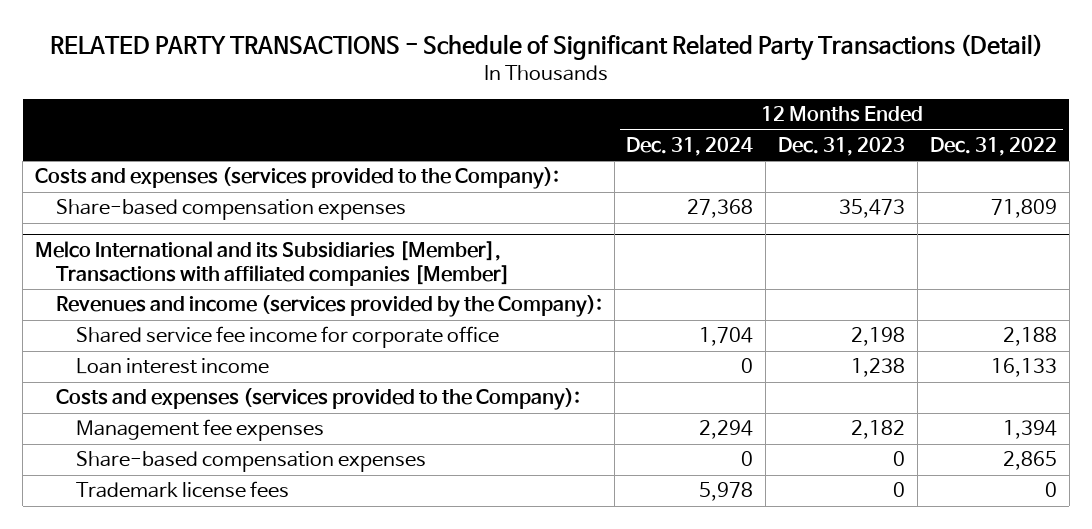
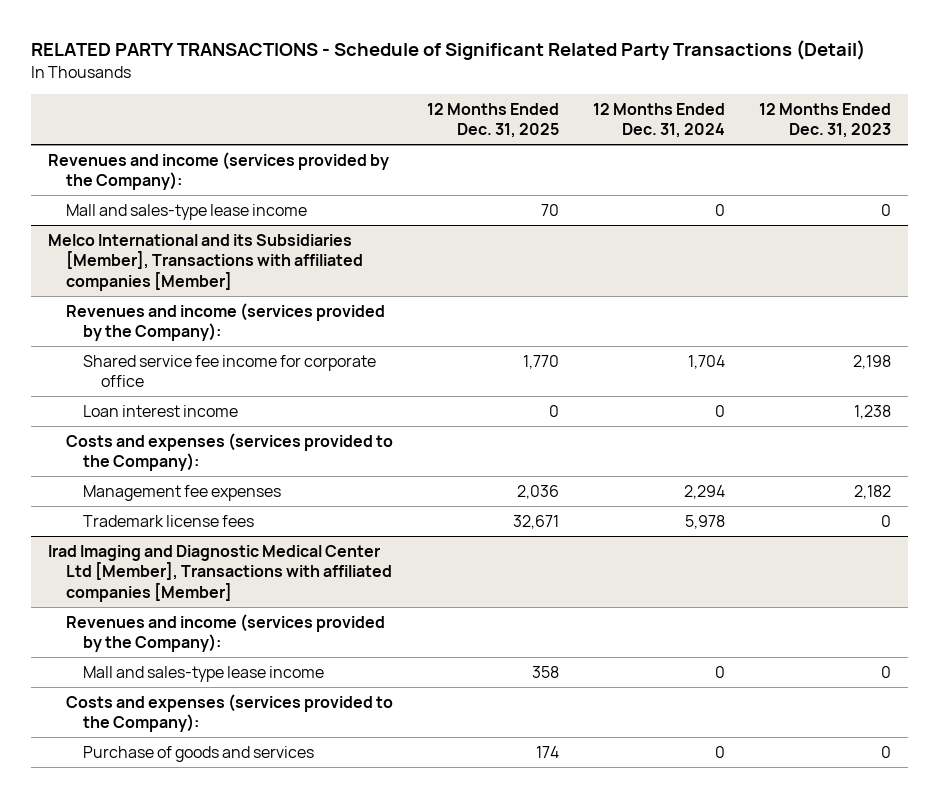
- | 12 Months Ended Dec. 31, 2024 | 12 Months Ended Dec. 31, 2023 | 12 Months Ended Dec. 31, 2022
+ | 12 Months Ended Dec. 31, 2025 | 12 Months Ended Dec. 31, 2024 | 12 Months Ended Dec. 31, 2023
- Costs and expenses (services provided to the Company):
- Share-based compensation expenses | 27,368 | 35,473 | 71,809
+ Revenues and income (services provided by the Company):
+ Mall and sales-type lease income | 70 | 0 | 0
@ Melco International and its Subsidiaries [Member], Transactions with affiliated companies [Member]
- Share-based compensation expenses | 0 | 0 | 2,865
+ Irad Imaging and Diagnostic Medical Center Ltd [Member], Transactions with affiliated companies [Member]
+ Revenues and income (services provided by the Company):
+ Mall and sales-type lease income | 358 | 0 | 0
+ Costs and expenses (services provided to the Company):
+ Purchase of goods and services | 174 | 0 | 0

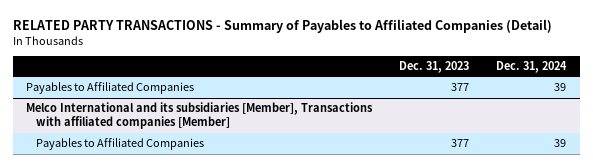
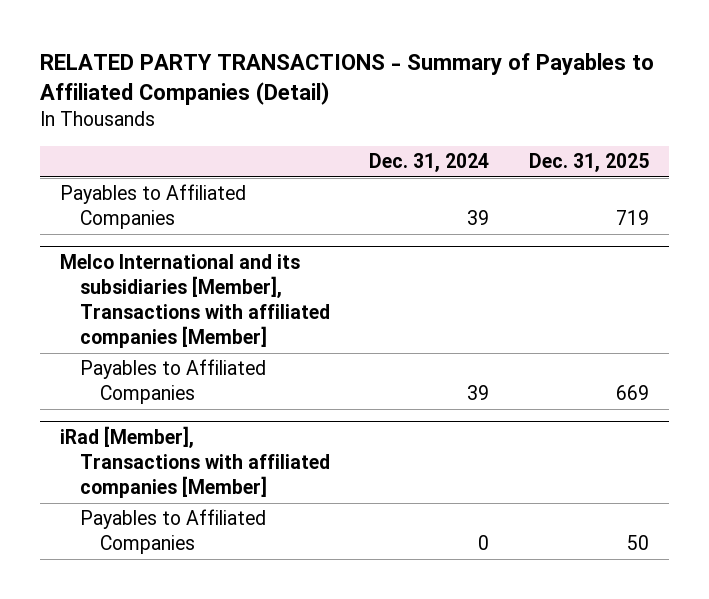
- | Dec. 31, 2023 | Dec. 31, 2024
+ | Dec. 31, 2024 | Dec. 31, 2025
+ iRad [Member], Transactions with affiliated companies [Member]
+ Payables to Affiliated Companies | 0 | 50

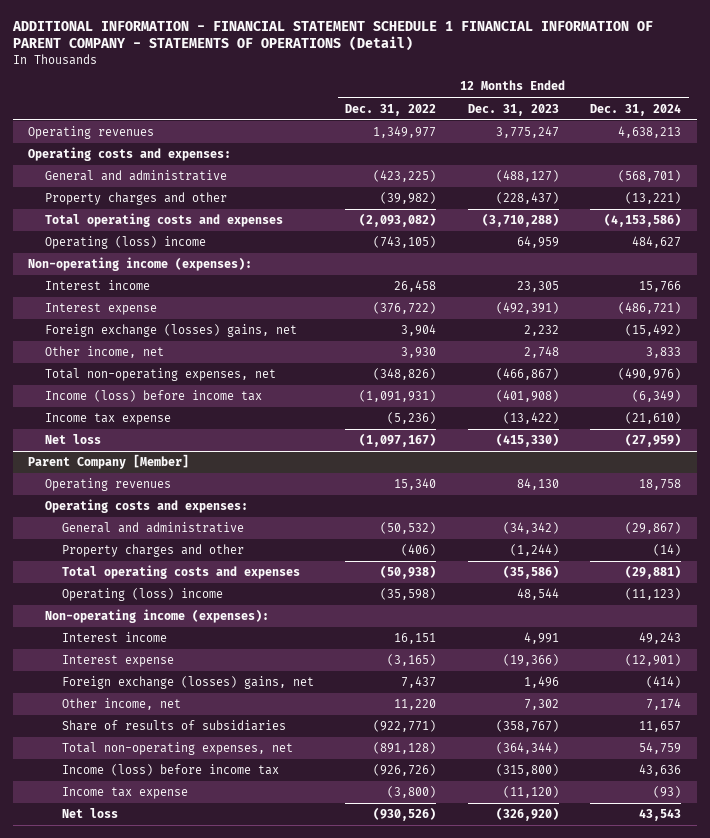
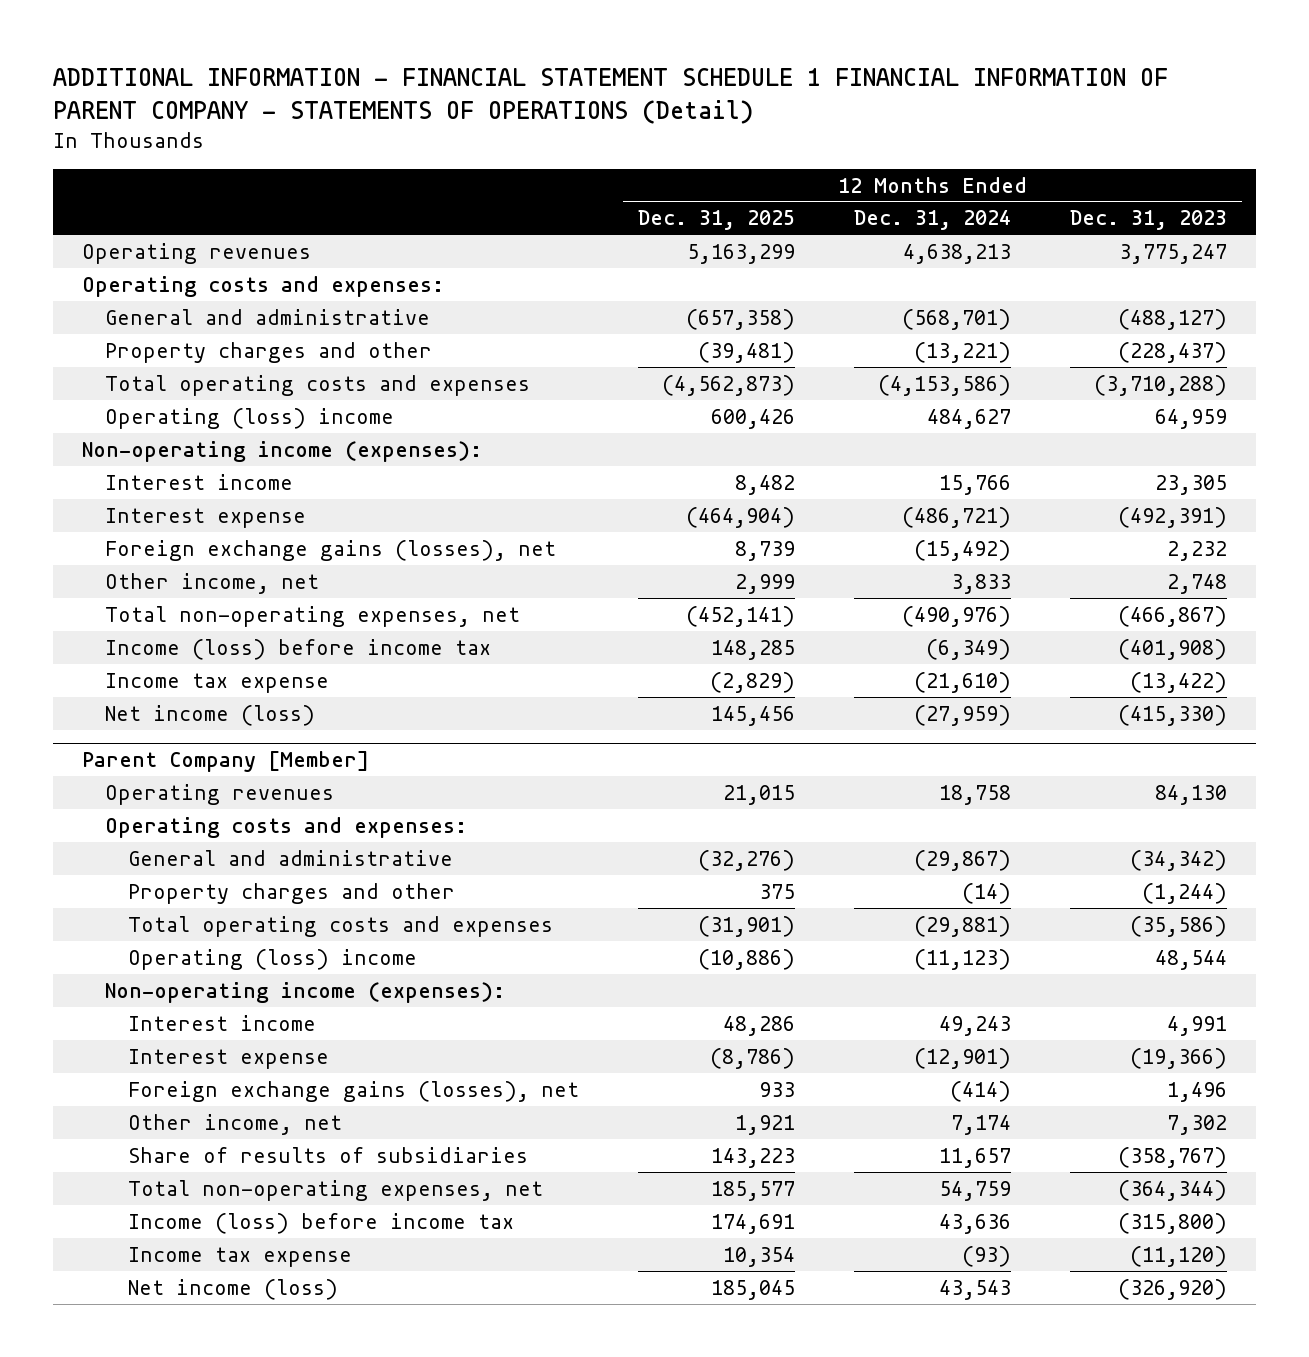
- | 12 Months Ended Dec. 31, 2022 | 12 Months Ended Dec. 31, 2023 | 12 Months Ended Dec. 31, 2024
+ | 12 Months Ended Dec. 31, 2025 | 12 Months Ended Dec. 31, 2024 | 12 Months Ended Dec. 31, 2023
- Foreign exchange (losses) gains, net | 3,904 | 2,232 | (15,492)
+ Foreign exchange gains (losses), net | 8,739 | (15,492) | 2,232
- Net loss | (1,097,167) | (415,330) | (27,959)
+ Net income (loss) | 145,456 | (27,959) | (415,330)
@ Parent Company [Member]
- Foreign exchange (losses) gains, net | 7,437 | 1,496 | (414)
+ Foreign exchange gains (losses), net | 933 | (414) | 1,496
- Net loss | (930,526) | (326,920) | 43,543
+ Net income (loss) | 185,045 | 43,543 | (326,920)

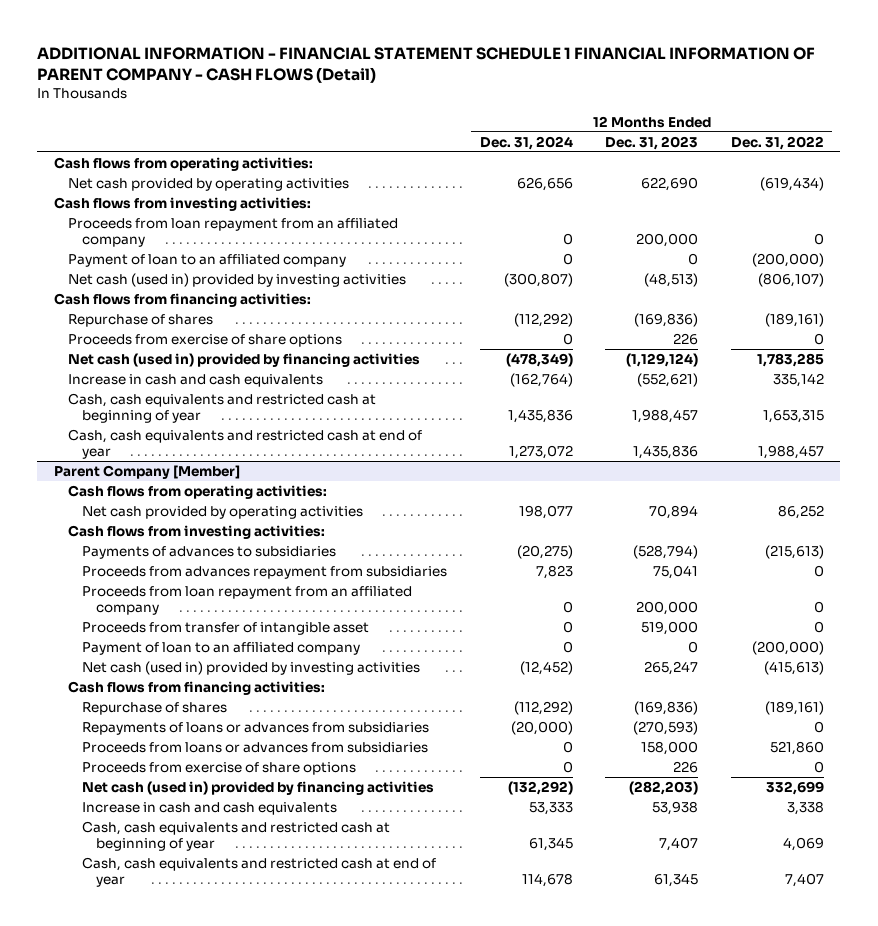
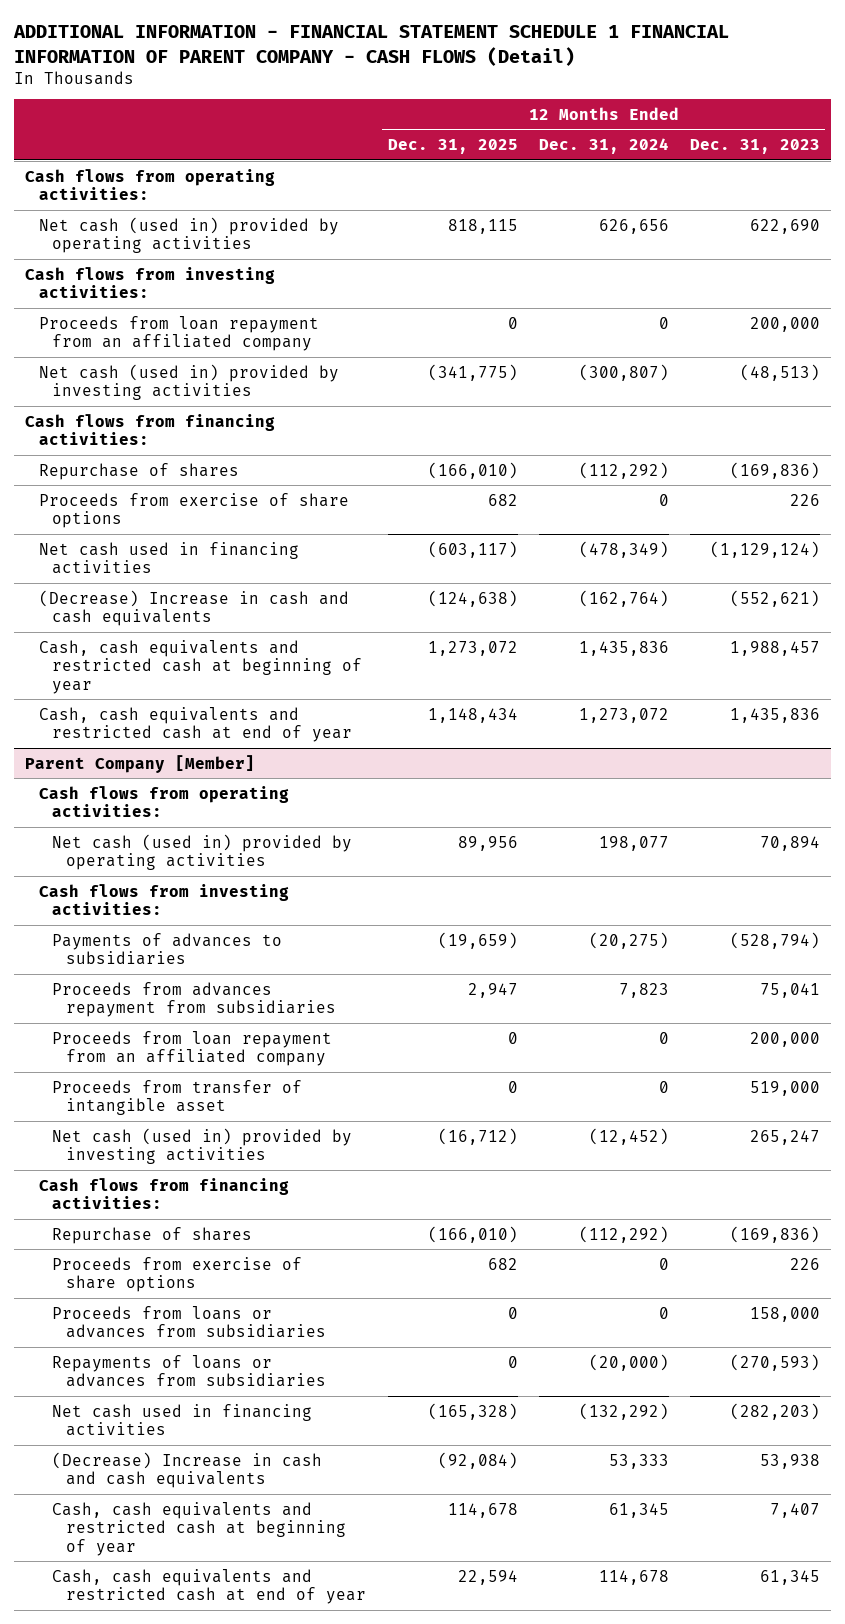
- | 12 Months Ended Dec. 31, 2024 | 12 Months Ended Dec. 31, 2023 | 12 Months Ended Dec. 31, 2022
+ | 12 Months Ended Dec. 31, 2025 | 12 Months Ended Dec. 31, 2024 | 12 Months Ended Dec. 31, 2023
- Net cash provided by operating activities | 626,656 | 622,690 | (619,434)
+ Net cash (used in) provided by operating activities | 818,115 | 626,656 | 622,690
- Payment of loan to an affiliated company | 0 | 0 | (200,000)
- Net cash (used in) provided by financing activities | (478,349) | (1,129,124) | 1,783,285
- Increase in cash and cash equivalents | (162,764) | (552,621) | 335,142
+ Net cash used in financing activities | (603,117) | (478,349) | (1,129,124)
+ (Decrease) Increase in cash and cash equivalents | (124,638) | (162,764) | (552,621)
@ Parent Company [Member]
- Net cash provided by operating activities | 198,077 | 70,894 | 86,252
+ Net cash (used in) provided by operating activities | 89,956 | 198,077 | 70,894
- Payment of loan to an affiliated company | 0 | 0 | (200,000)
- Net cash (used in) provided by financing activities | (132,292) | (282,203) | 332,699
- Increase in cash and cash equivalents | 53,333 | 53,938 | 3,338
moved down: Proceeds from loans or advances from subsidiaries | 0 | 0 | 158,000
moved down: Repayments of loans or advances from subsidiaries | 0 | (20,000) | (270,593)
+ Net cash used in financing activities | (165,328) | (132,292) | (282,203)
+ (Decrease) Increase in cash and cash equivalents | (92,084) | 53,333 | 53,938

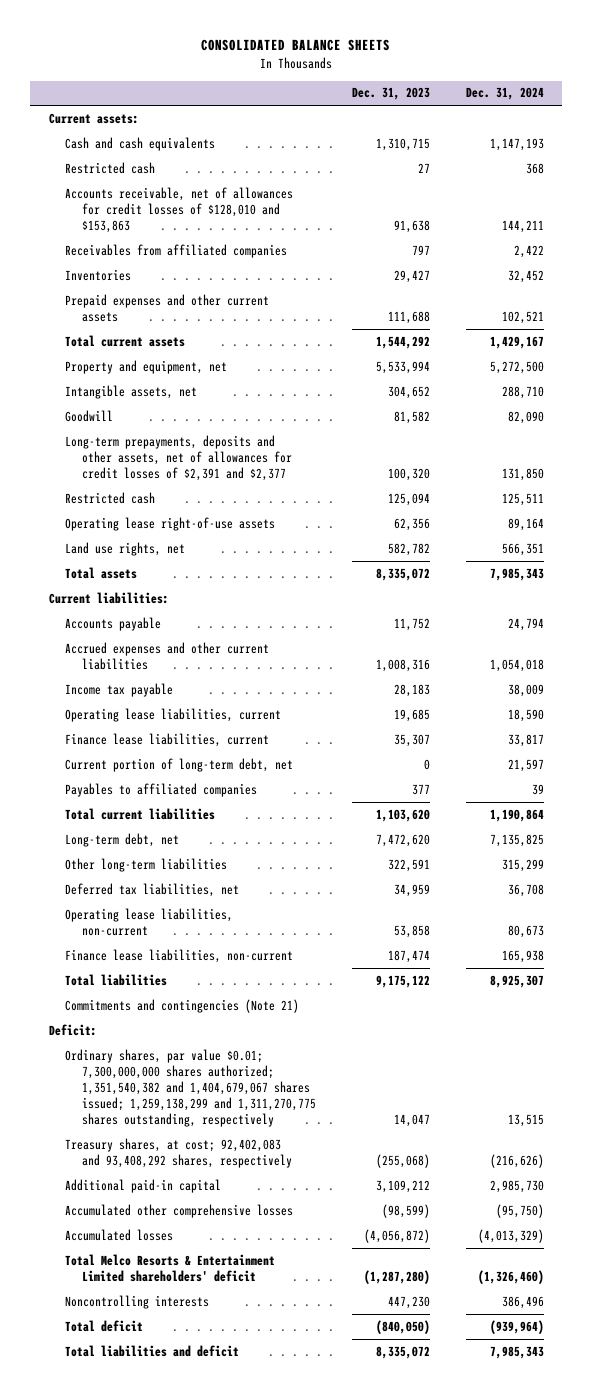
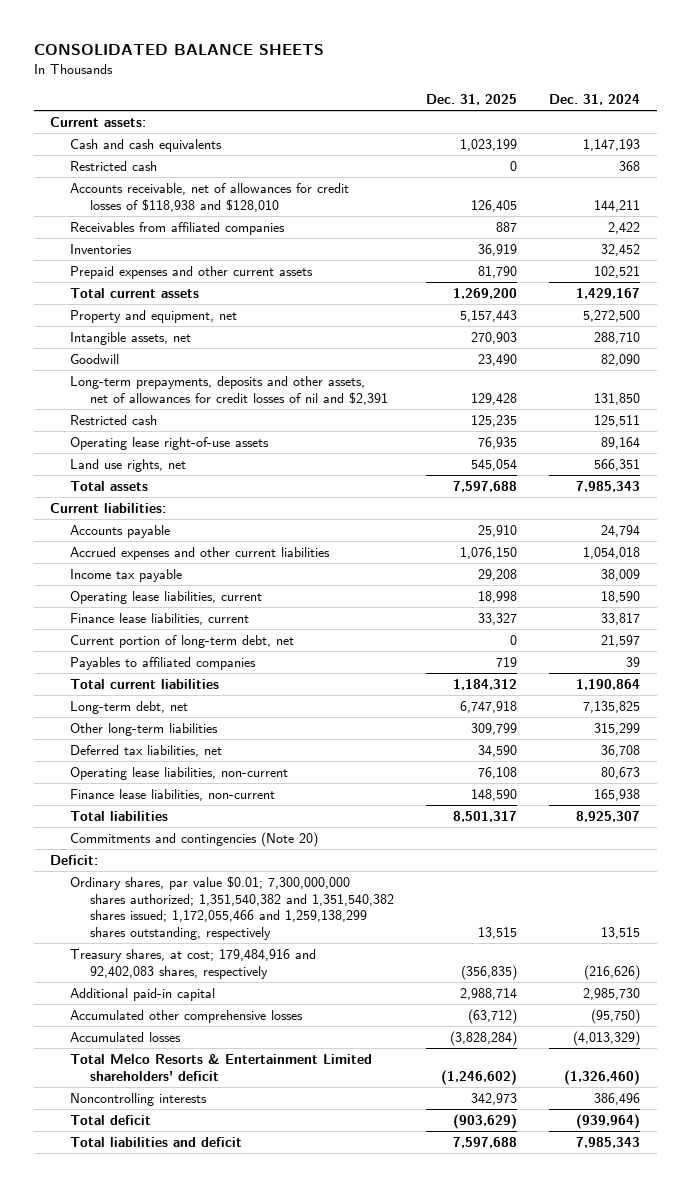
- | Dec. 31, 2023 | Dec. 31, 2024
+ | Dec. 31, 2025 | Dec. 31, 2024
- Accounts receivable, net of allowances for credit losses of $128,010 and $153,863 | 91,638 | 144,211
+ Accounts receivable, net of allowances for credit losses of $118,938 and $128,010 | 126,405 | 144,211
- Long-term prepayments, deposits and other assets, net of allowances for credit losses of $2,391 and $2,377 | 100,320 | 131,850
+ Long-term prepayments, deposits and other assets, net of allowances for credit losses of nil and $2,391 | 129,428 | 131,850
- Commitments and contingencies (Note 21)
+ Commitments and contingencies (Note 20)
- Ordinary shares, par value $0.01; 7,300,000,000 shares authorized; 1,351,540,382 and 1,404,679,067 shares issued; 1,259,138,299 and 1,311,270,775 shares outstanding, respectively | 14,047 | 13,515
- Treasury shares, at cost; 92,402,083 and 93,408,292 shares, respectively | (255,068) | (216,626)
+ Ordinary shares, par value $0.01; 7,300,000,000 shares authorized; 1,351,540,382 and 1,351,540,382 shares issued; 1,172,055,466 and 1,259,138,299 shares outstanding, respectively | 13,515 | 13,515
+ Treasury shares, at cost; 179,484,916 and 92,402,083 shares, respectively | (356,835) | (216,626)

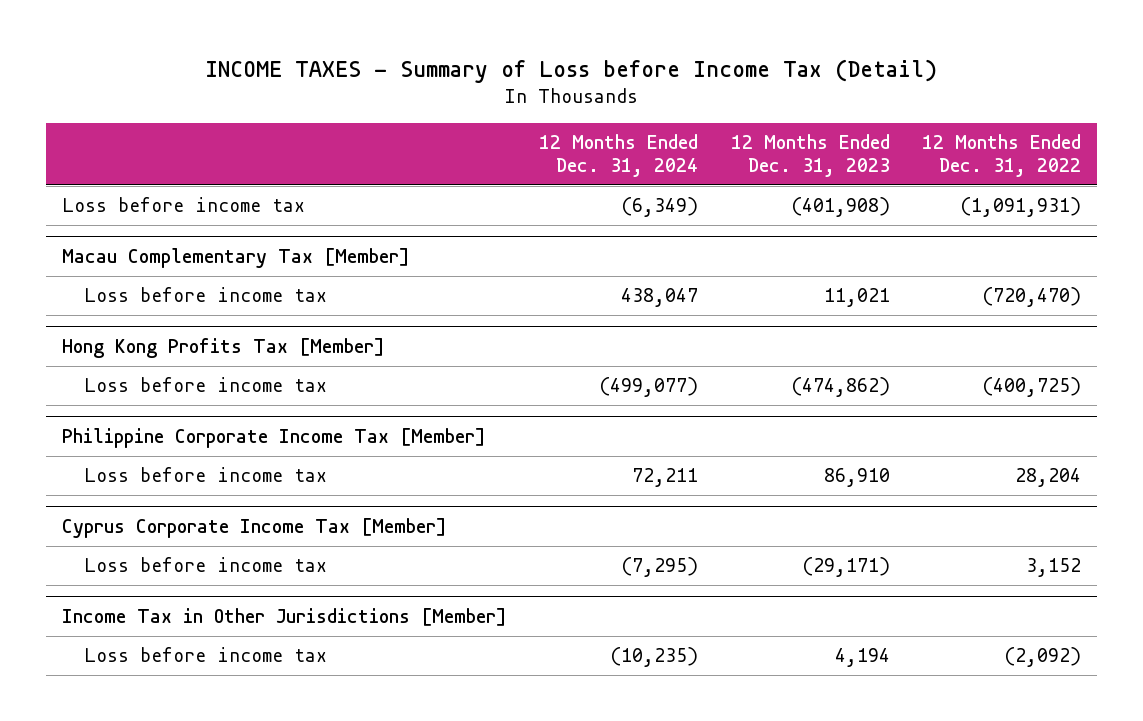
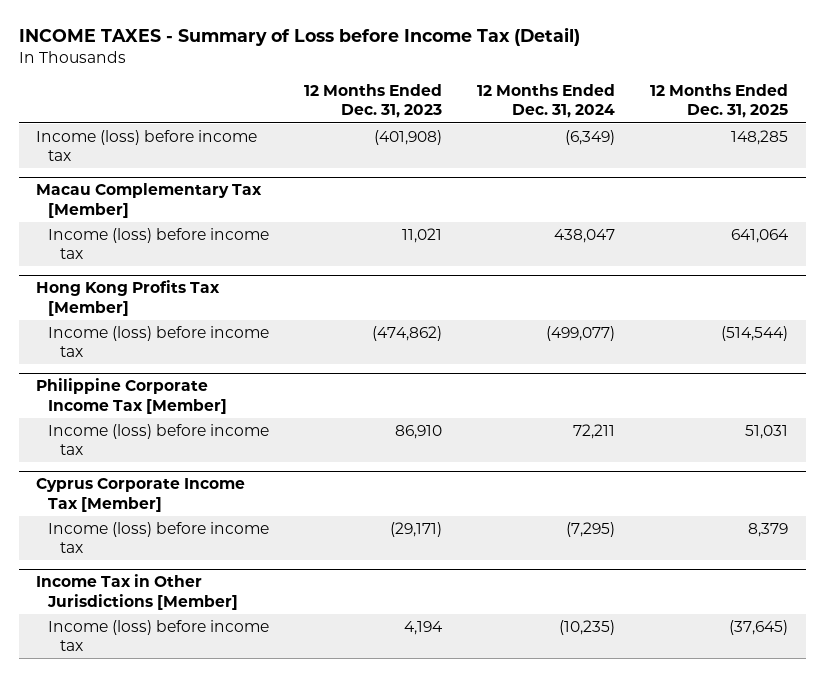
- | 12 Months Ended Dec. 31, 2024 | 12 Months Ended Dec. 31, 2023 | 12 Months Ended Dec. 31, 2022
+ | 12 Months Ended Dec. 31, 2023 | 12 Months Ended Dec. 31, 2024 | 12 Months Ended Dec. 31, 2025
- Loss before income tax | (6,349) | (401,908) | (1,091,931)
+ Income (loss) before income tax | (401,908) | (6,349) | 148,285
@ Macau Complementary Tax [Member]
- Loss before income tax | 438,047 | 11,021 | (720,470)
+ Income (loss) before income tax | 11,021 | 438,047 | 641,064
@ Hong Kong Profits Tax [Member]
- Loss before income tax | (499,077) | (474,862) | (400,725)
+ Income (loss) before income tax | (474,862) | (499,077) | (514,544)
@ Philippine Corporate Income Tax [Member]
- Loss before income tax | 72,211 | 86,910 | 28,204
+ Income (loss) before income tax | 86,910 | 72,211 | 51,031
@ Cyprus Corporate Income Tax [Member]
- Loss before income tax | (7,295) | (29,171) | 3,152
+ Income (loss) before income tax | (29,171) | (7,295) | 8,379
@ Income Tax in Other Jurisdictions [Member]
- Loss before income tax | (10,235) | 4,194 | (2,092)
+ Income (loss) before income tax | 4,194 | (10,235) | (37,645)

